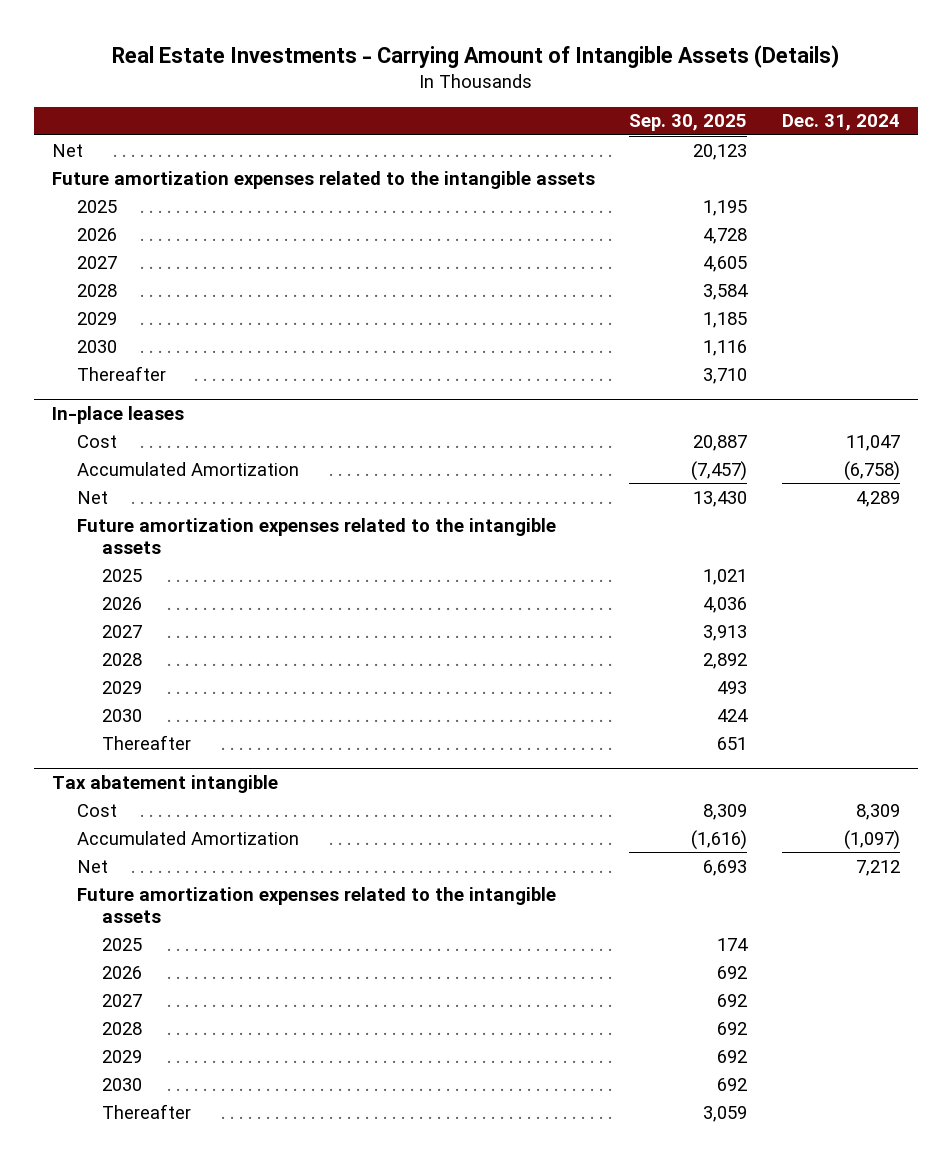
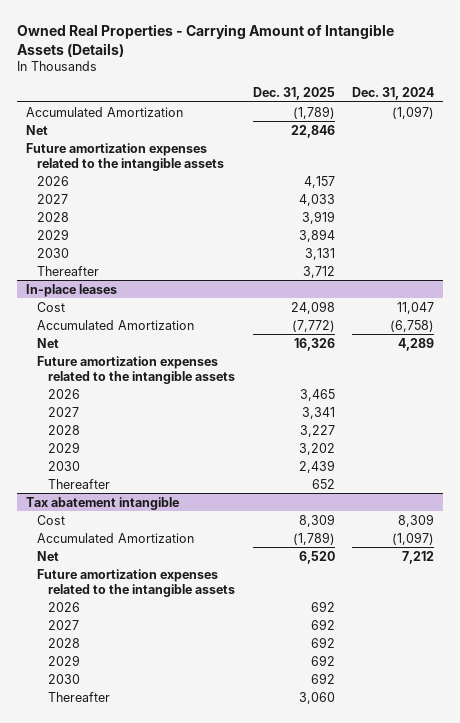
- Real Estate Investments - Carrying Amount of Intangible Assets (Details)
+ Owned Real Properties - Carrying Amount of Intangible Assets (Details)
- | Sep. 30, 2025 | Dec. 31, 2024
+ | Dec. 31, 2025 | Dec. 31, 2024
+ Accumulated Amortization | (1,789) | (1,097)
- 2025 | 1,195 |
@ In-place leases
- 2025 | 1,021 |
@ Tax abatement intangible
- 2025 | 174 |

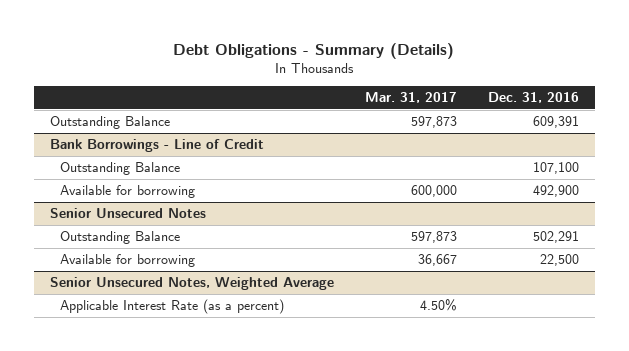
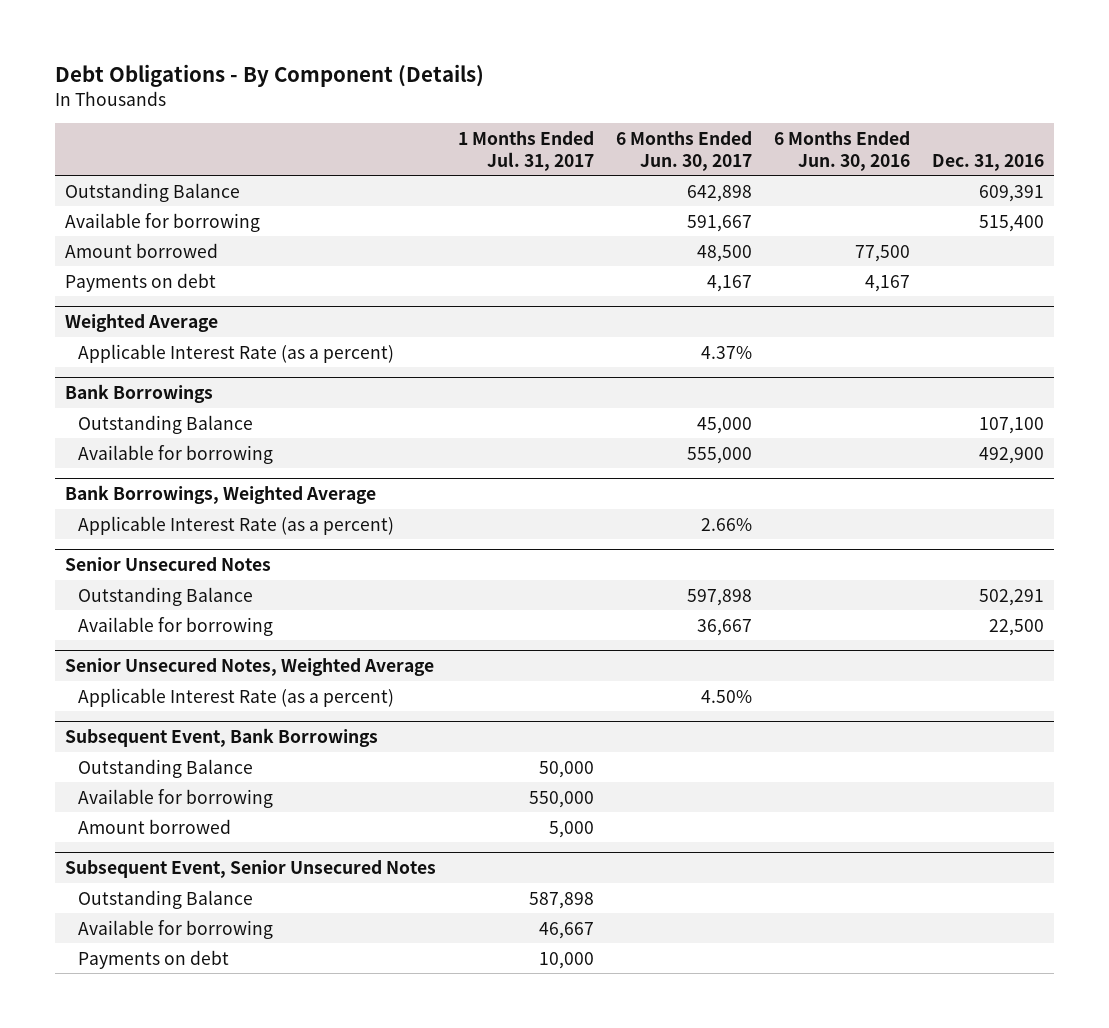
- Debt Obligations - Summary (Details)
+ Debt Obligations - By Component (Details)
- | Mar. 31, 2017 | Dec. 31, 2016
+ | 1 Months Ended Jul. 31, 2017 | 6 Months Ended Jun. 30, 2017 | 6 Months Ended Jun. 30, 2016 | Dec. 31, 2016
- Bank Borrowings - Line of Credit
+ Available for borrowing | | 591,667 | | 515,400
+ Amount borrowed | | 48,500 | 77,500 |
+ Payments on debt | | 4,167 | 4,167 |
+ Weighted Average
+ Applicable Interest Rate (as a percent) | | 4.37% | |
+ Bank Borrowings
+ Bank Borrowings, Weighted Average
+ Applicable Interest Rate (as a percent) | | 2.66% | |
+ Subsequent Event, Bank Borrowings
+ Outstanding Balance | 50,000 | | |
+ Available for borrowing | 550,000 | | |
+ Amount borrowed | 5,000 | | |
+ Subsequent Event, Senior Unsecured Notes
+ Outstanding Balance | 587,898 | | |
+ Available for borrowing | 46,667 | | |
+ Payments on debt | 10,000 | | |

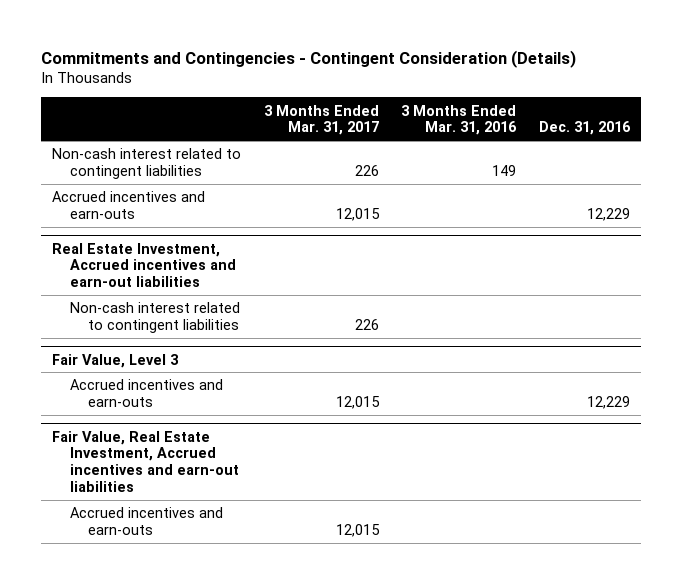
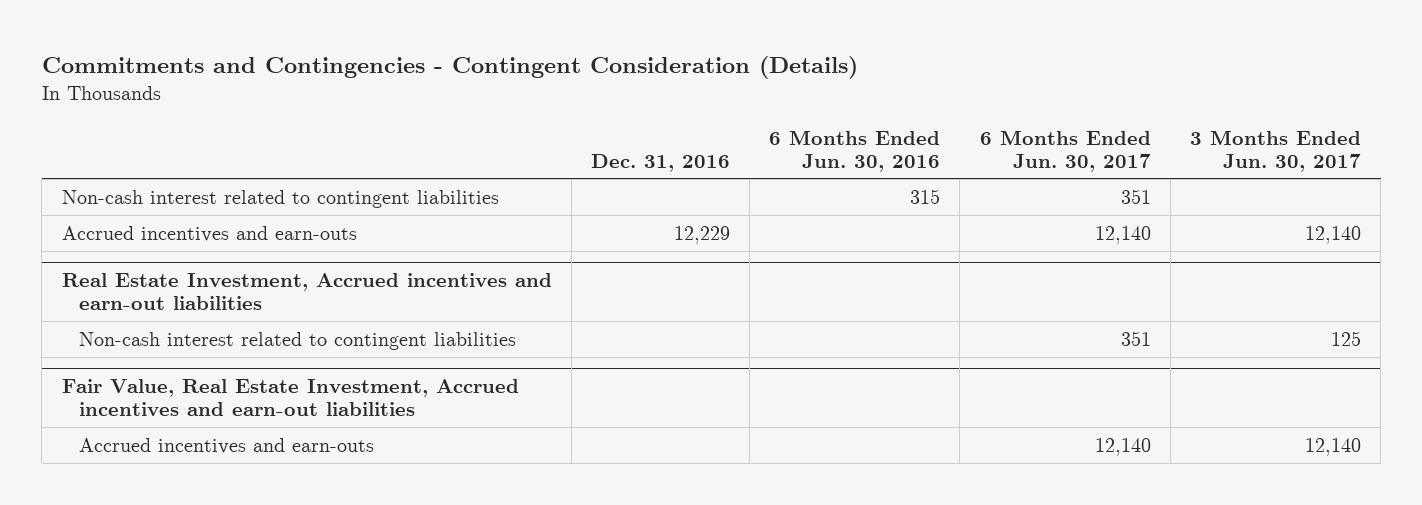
- | 3 Months Ended Mar. 31, 2017 | 3 Months Ended Mar. 31, 2016 | Dec. 31, 2016
+ | Dec. 31, 2016 | 6 Months Ended Jun. 30, 2016 | 6 Months Ended Jun. 30, 2017 | 3 Months Ended Jun. 30, 2017
- Fair Value, Level 3
- Accrued incentives and earn-outs | 12,015 | | 12,229

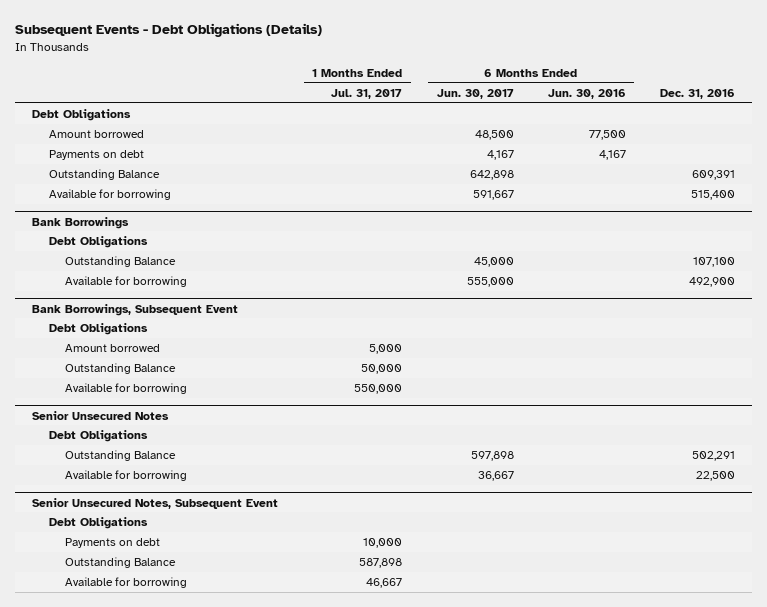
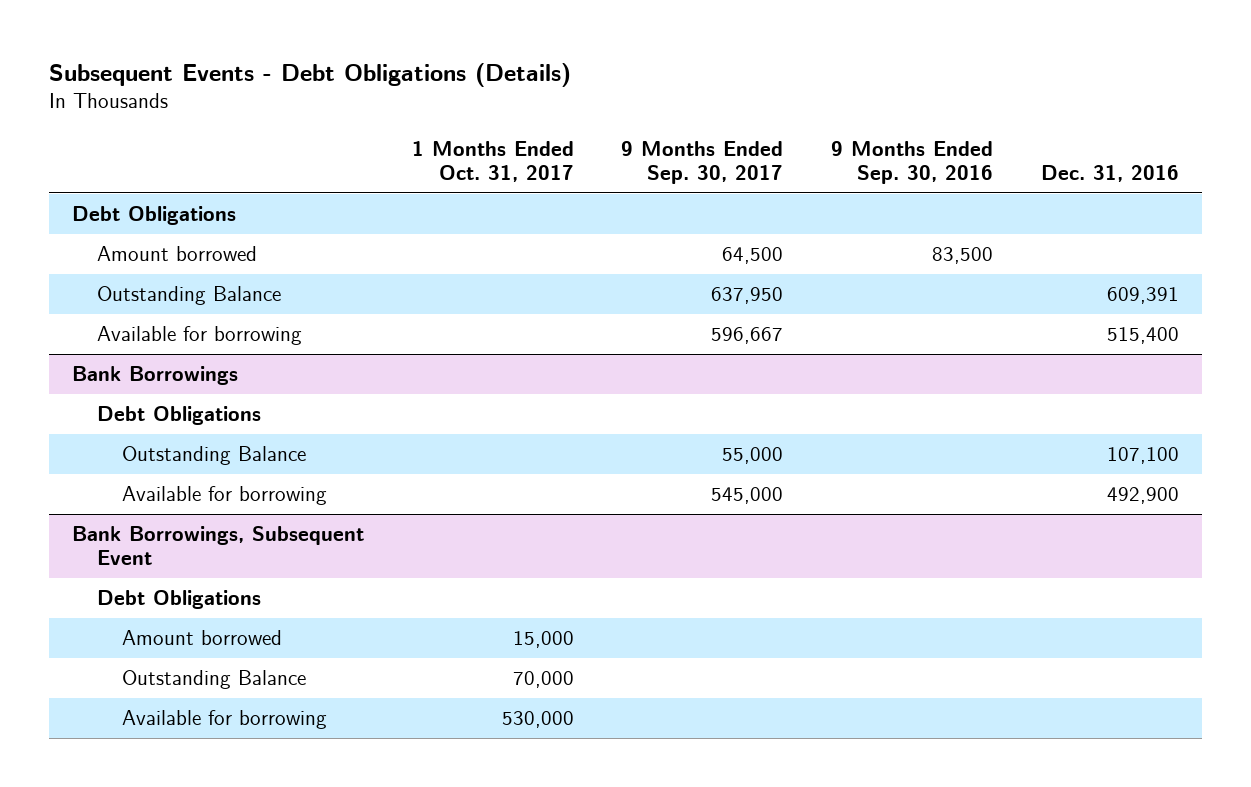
- | 1 Months Ended Jul. 31, 2017 | 6 Months Ended Jun. 30, 2017 | 6 Months Ended Jun. 30, 2016 | Dec. 31, 2016
+ | 1 Months Ended Oct. 31, 2017 | 9 Months Ended Sep. 30, 2017 | 9 Months Ended Sep. 30, 2016 | Dec. 31, 2016
- Payments on debt | | 4,167 | 4,167 |
- Senior Unsecured Notes
- Debt Obligations
- Outstanding Balance | | 597,898 | | 502,291
- Available for borrowing | | 36,667 | | 22,500
- Senior Unsecured Notes, Subsequent Event
- Debt Obligations
- Payments on debt | 10,000 | | |
- Outstanding Balance | 587,898 | | |
- Available for borrowing | 46,667 | | |

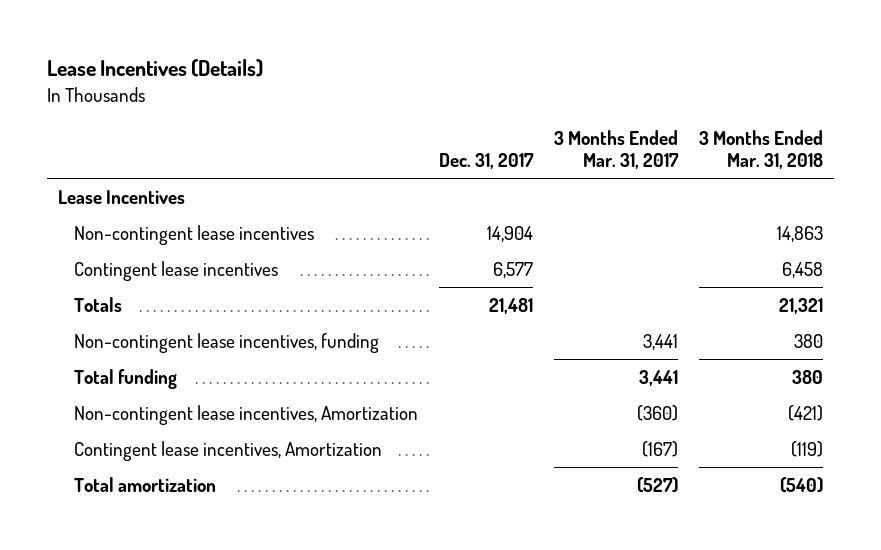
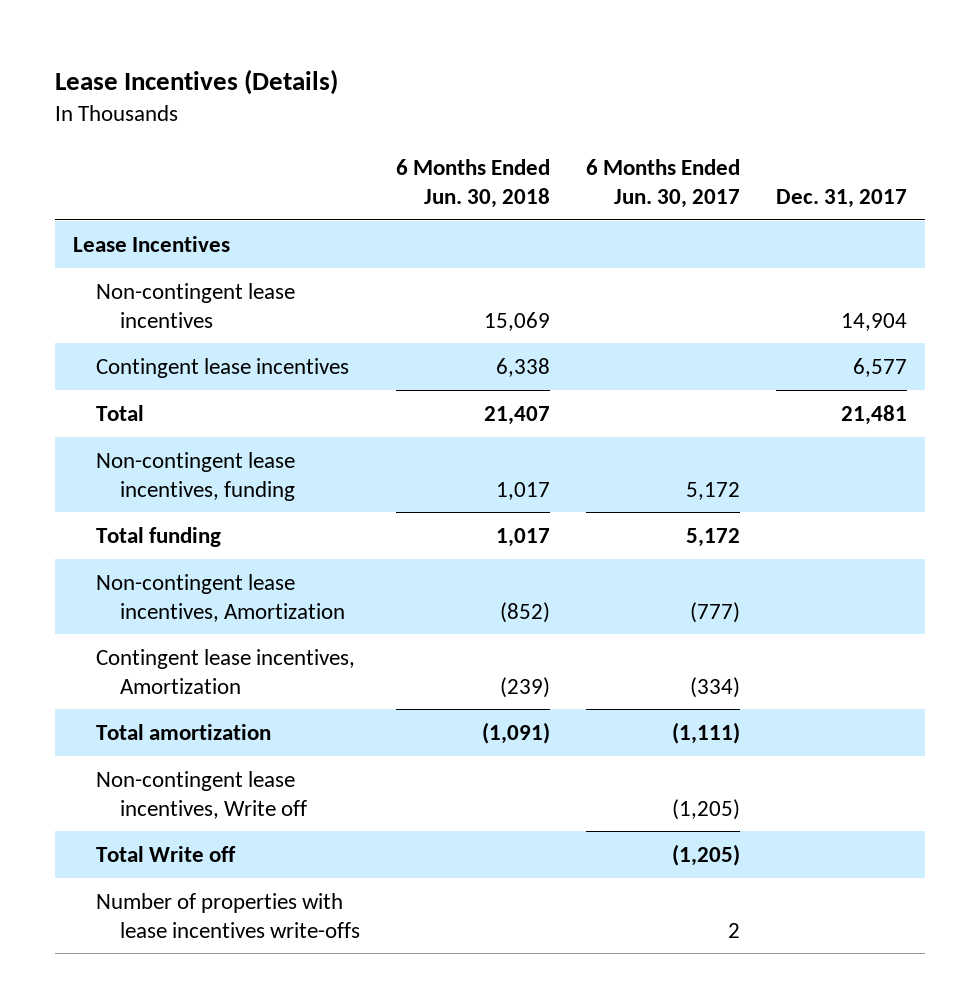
- | Dec. 31, 2017 | 3 Months Ended Mar. 31, 2017 | 3 Months Ended Mar. 31, 2018
+ | 6 Months Ended Jun. 30, 2018 | 6 Months Ended Jun. 30, 2017 | Dec. 31, 2017
- Totals | 21,481 | | 21,321
+ Total | 21,407 | | 21,481
+ Non-contingent lease incentives, Write off | | (1,205) |
+ Total Write off | | (1,205) |
+ Number of properties with lease incentives write-offs | | 2 |

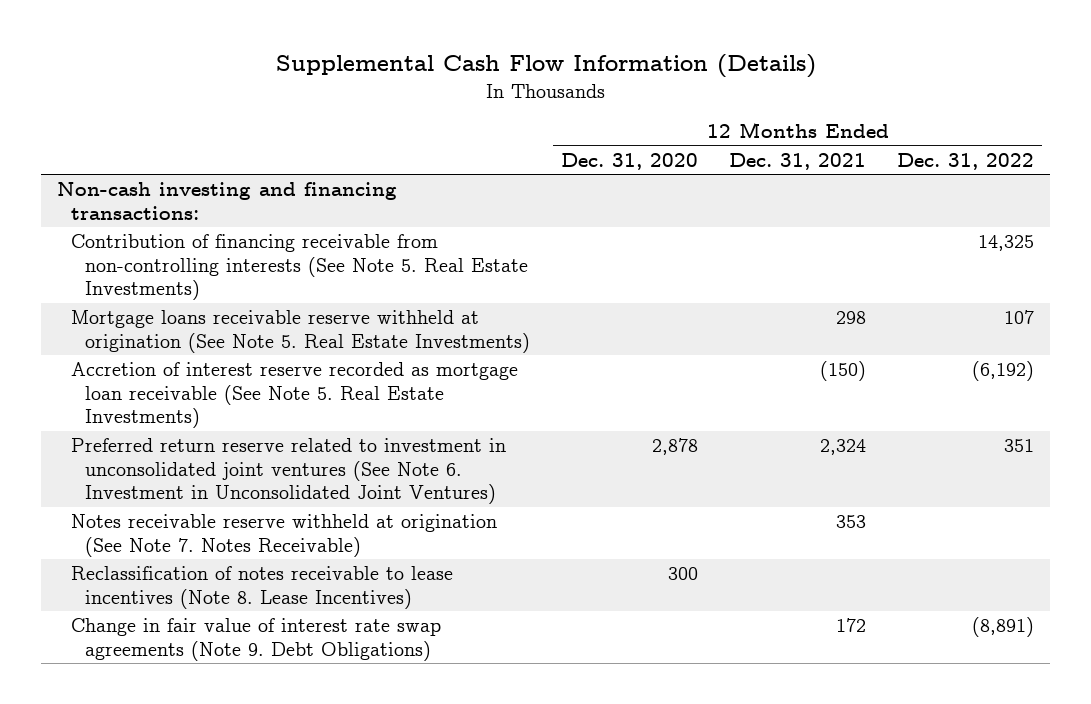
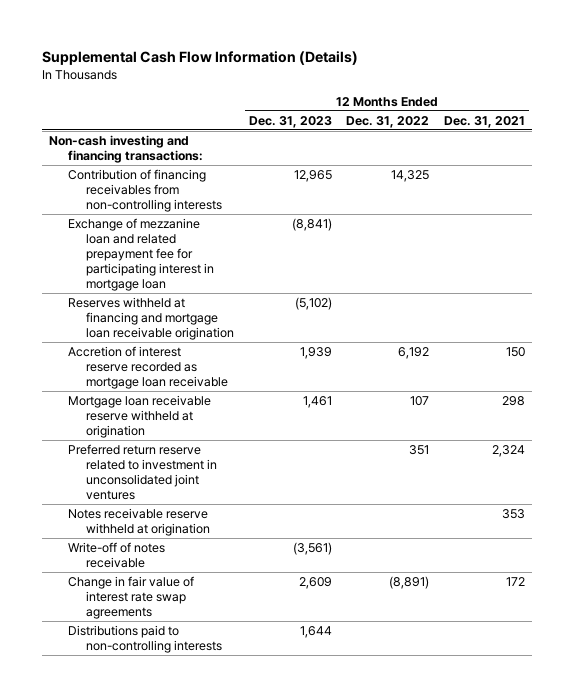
- | 12 Months Ended Dec. 31, 2020 | 12 Months Ended Dec. 31, 2021 | 12 Months Ended Dec. 31, 2022
+ | 12 Months Ended Dec. 31, 2023 | 12 Months Ended Dec. 31, 2022 | 12 Months Ended Dec. 31, 2021
- Contribution of financing receivable from non-controlling interests (See Note 5. Real Estate Investments) | | | 14,325
- Mortgage loans receivable reserve withheld at origination (See Note 5. Real Estate Investments) | | 298 | 107
- Accretion of interest reserve recorded as mortgage loan receivable (See Note 5. Real Estate Investments) | | (150) | (6,192)
- Preferred return reserve related to investment in unconsolidated joint ventures (See Note 6. Investment in Unconsolidated Joint Ventures) | 2,878 | 2,324 | 351
- Notes receivable reserve withheld at origination (See Note 7. Notes Receivable) | | 353 |
- Reclassification of notes receivable to lease incentives (Note 8. Lease Incentives) | 300 | |
- Change in fair value of interest rate swap agreements (Note 9. Debt Obligations) | | 172 | (8,891)
+ Contribution of financing receivables from non-controlling interests | 12,965 | 14,325 |
+ Exchange of mezzanine loan and related prepayment fee for participating interest in mortgage loan | (8,841) | |
+ Reserves withheld at financing and mortgage loan receivable origination | (5,102) | |
+ Accretion of interest reserve recorded as mortgage loan receivable | 1,939 | 6,192 | 150
+ Mortgage loan receivable reserve withheld at origination | 1,461 | 107 | 298
+ Preferred return reserve related to investment in unconsolidated joint ventures | | 351 | 2,324
+ Notes receivable reserve withheld at origination | | | 353
+ Write-off of notes receivable | (3,561) | |
+ Change in fair value of interest rate swap agreements | 2,609 | (8,891) | 172
+ Distributions paid to non-controlling interests | 1,644 | |

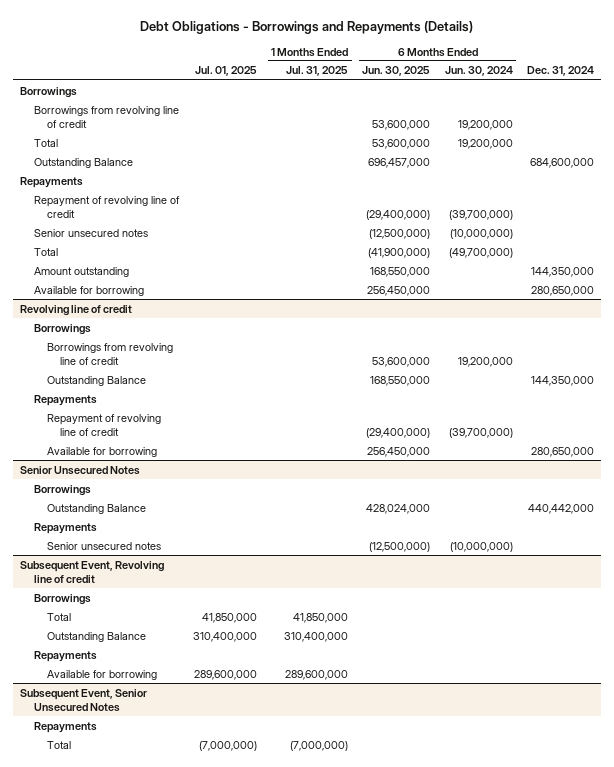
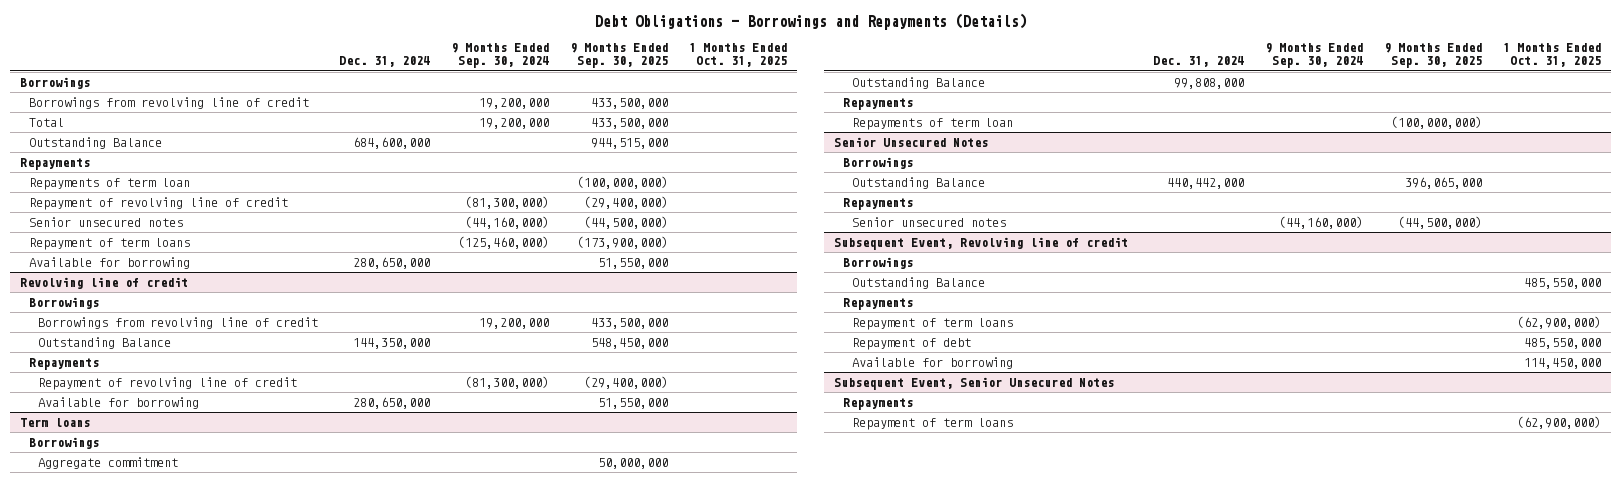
- | Jul. 01, 2025 | 1 Months Ended Jul. 31, 2025 | 6 Months Ended Jun. 30, 2025 | 6 Months Ended Jun. 30, 2024 | Dec. 31, 2024
+ | Dec. 31, 2024 | 9 Months Ended Sep. 30, 2024 | 9 Months Ended Sep. 30, 2025 | 1 Months Ended Oct. 31, 2025
+ Repayments of term loan | | | (100,000,000) |
- Total | | | (41,900,000) | (49,700,000) |
- Amount outstanding | | | 168,550,000 | | 144,350,000
+ Repayment of term loans | | (125,460,000) | (173,900,000) |
+ Term loans
+ Borrowings
+ Aggregate commitment | | | 50,000,000 |
+ Outstanding Balance | 99,808,000 | | |
+ Repayments
+ Repayments of term loan | | | (100,000,000) |
@ Subsequent Event, Revolving line of credit
- Total | 41,850,000 | 41,850,000 | | |
+ Repayment of term loans | | | | (62,900,000)
+ Repayment of debt | | | | 485,550,000
@ Subsequent Event, Senior Unsecured Notes
- Total | (7,000,000) | (7,000,000) | | |
+ Repayment of term loans | | | | (62,900,000)

